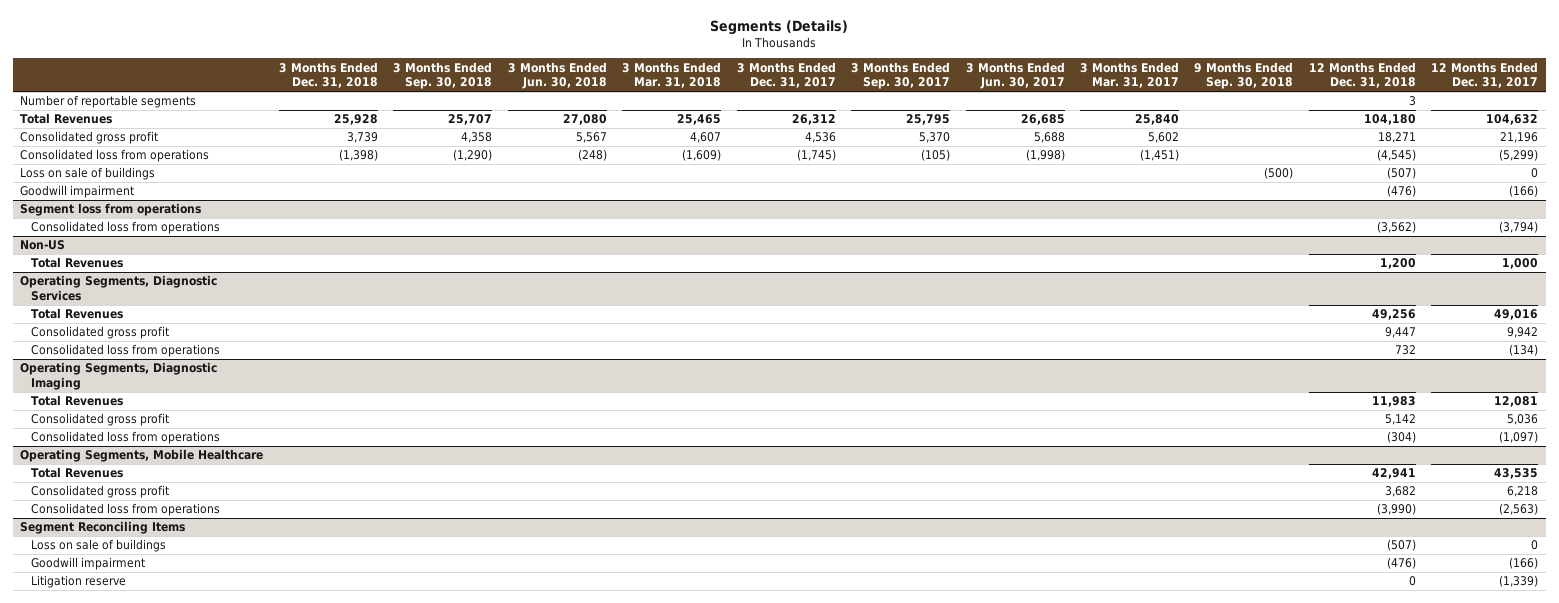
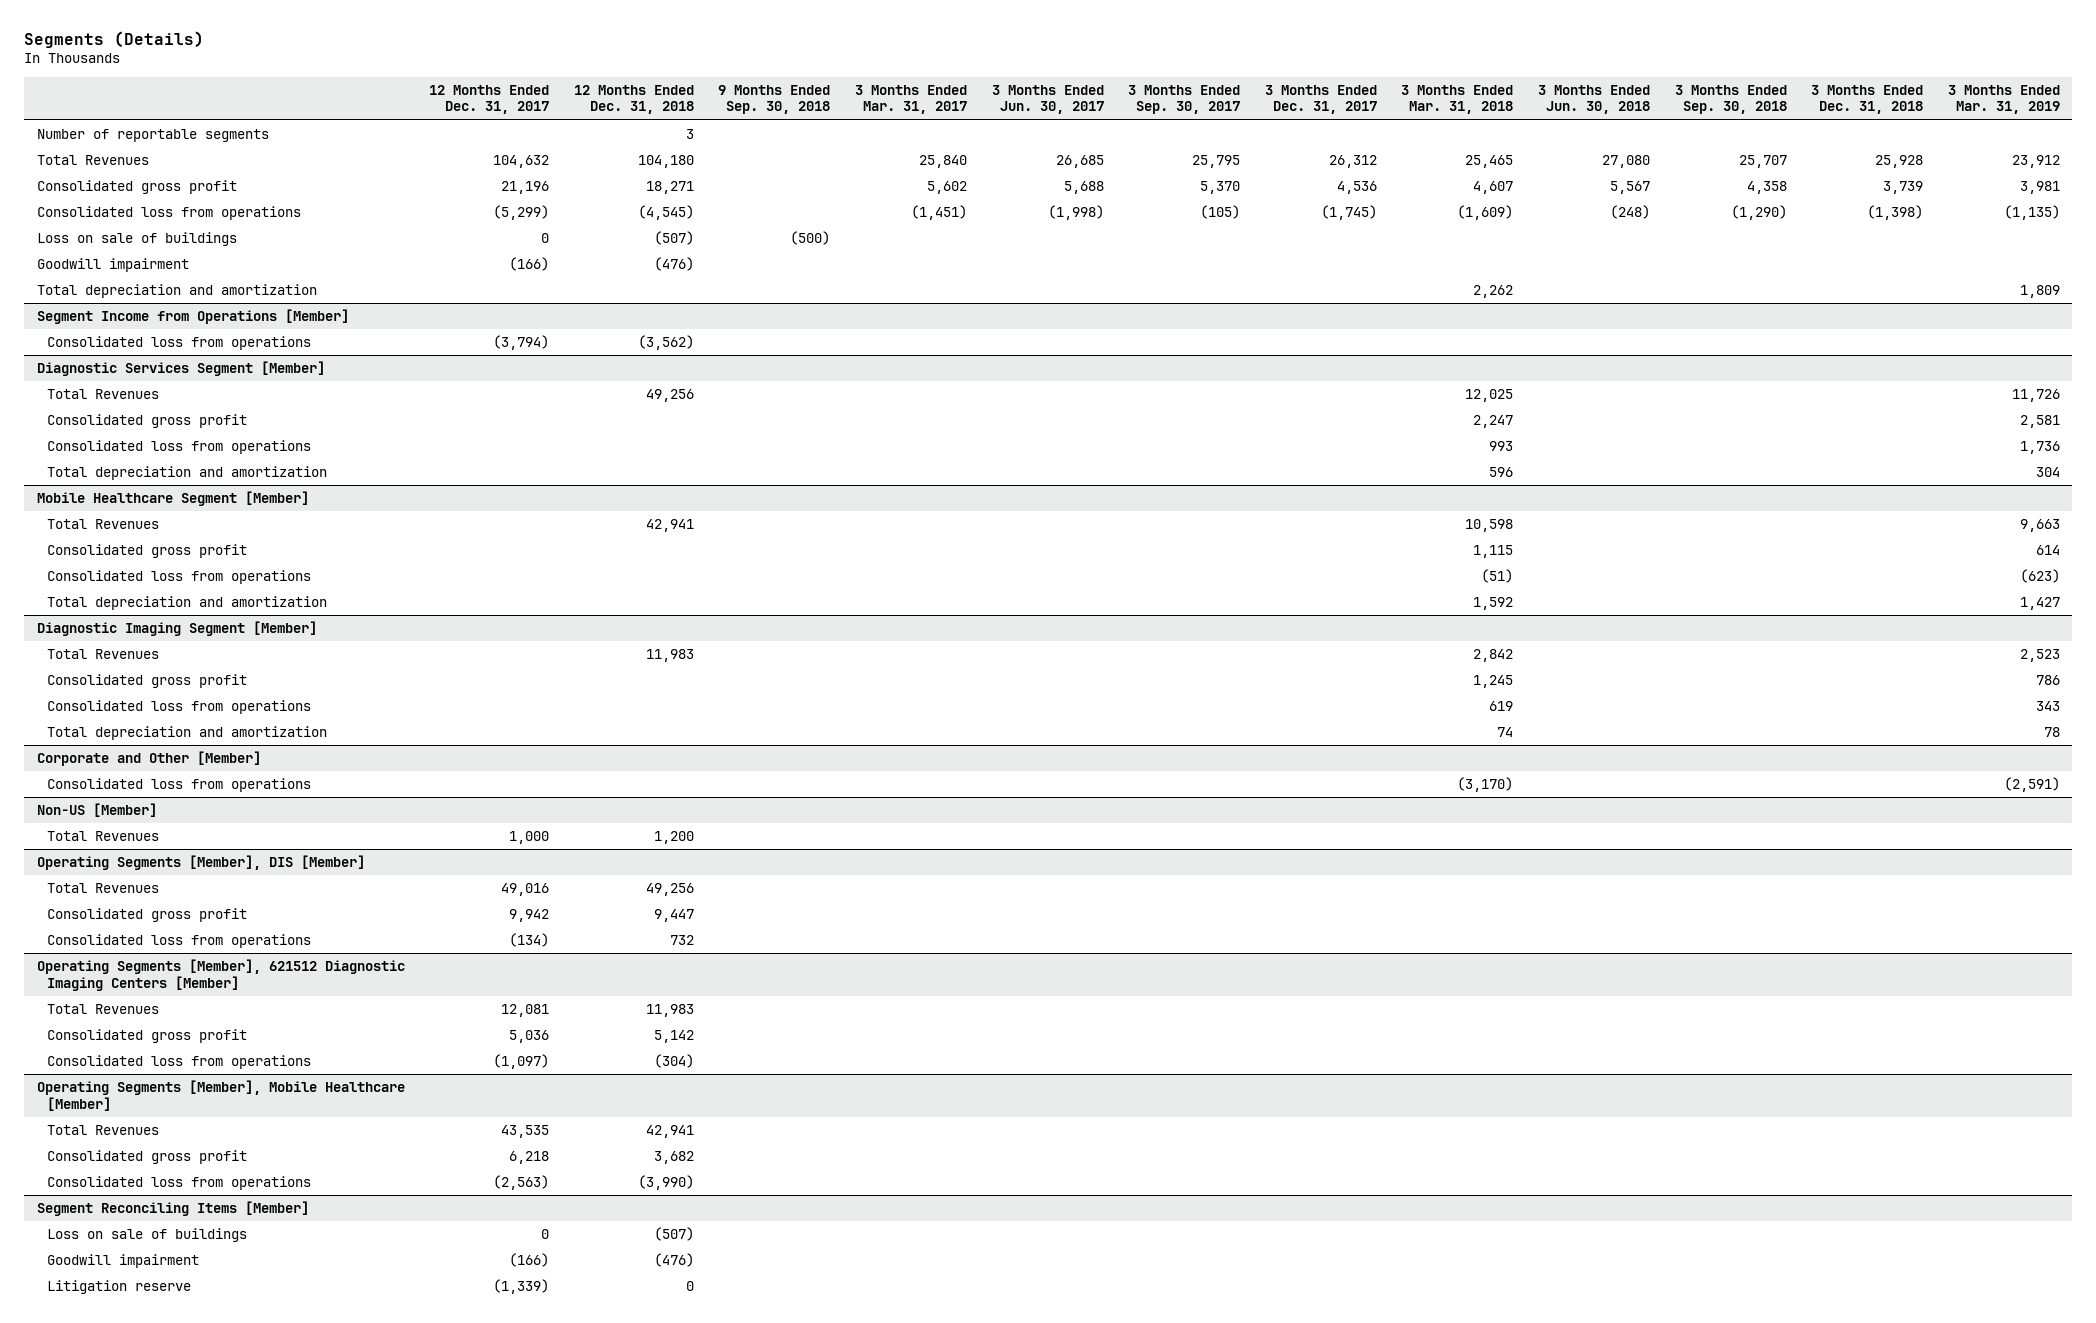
- | 3 Months Ended Dec. 31, 2018 | 3 Months Ended Sep. 30, 2018 | 3 Months Ended Jun. 30, 2018 | 3 Months Ended Mar. 31, 2018 | 3 Months Ended Dec. 31, 2017 | 3 Months Ended Sep. 30, 2017 | 3 Months Ended Jun. 30, 2017 | 3 Months Ended Mar. 31, 2017 | 9 Months Ended Sep. 30, 2018 | 12 Months Ended Dec. 31, 2018 | 12 Months Ended Dec. 31, 2017
+ | 12 Months Ended Dec. 31, 2017 | 12 Months Ended Dec. 31, 2018 | 9 Months Ended Sep. 30, 2018 | 3 Months Ended Mar. 31, 2017 | 3 Months Ended Jun. 30, 2017 | 3 Months Ended Sep. 30, 2017 | 3 Months Ended Dec. 31, 2017 | 3 Months Ended Mar. 31, 2018 | 3 Months Ended Jun. 30, 2018 | 3 Months Ended Sep. 30, 2018 | 3 Months Ended Dec. 31, 2018 | 3 Months Ended Mar. 31, 2019
- Segment loss from operations
+ Total depreciation and amortization | | | | | | | | 2,262 | | | | 1,809
+ Segment Income from Operations [Member]
- Non-US
+ Diagnostic Services Segment [Member]
+ Total Revenues | | 49,256 | | | | | | 12,025 | | | | 11,726
+ Consolidated gross profit | | | | | | | | 2,247 | | | | 2,581
+ Consolidated loss from operations | | | | | | | | 993 | | | | 1,736
+ Total depreciation and amortization | | | | | | | | 596 | | | | 304
+ Mobile Healthcare Segment [Member]
+ Total Revenues | | 42,941 | | | | | | 10,598 | | | | 9,663
+ Consolidated gross profit | | | | | | | | 1,115 | | | | 614
+ Consolidated loss from operations | | | | | | | | (51) | | | | (623)
+ Total depreciation and amortization | | | | | | | | 1,592 | | | | 1,427
+ Diagnostic Imaging Segment [Member]
+ Total Revenues | | 11,983 | | | | | | 2,842 | | | | 2,523
+ Consolidated gross profit | | | | | | | | 1,245 | | | | 786
+ Consolidated loss from operations | | | | | | | | 619 | | | | 343
+ Total depreciation and amortization | | | | | | | | 74 | | | | 78
+ Corporate and Other [Member]
+ Consolidated loss from operations | | | | | | | | (3,170) | | | | (2,591)
+ Non-US [Member]
- Operating Segments, Diagnostic Services
+ Operating Segments [Member], DIS [Member]
- Operating Segments, Diagnostic Imaging
+ Operating Segments [Member], 621512 Diagnostic Imaging Centers [Member]
- Operating Segments, Mobile Healthcare
+ Operating Segments [Member], Mobile Healthcare [Member]
- Segment Reconciling Items
+ Segment Reconciling Items [Member]

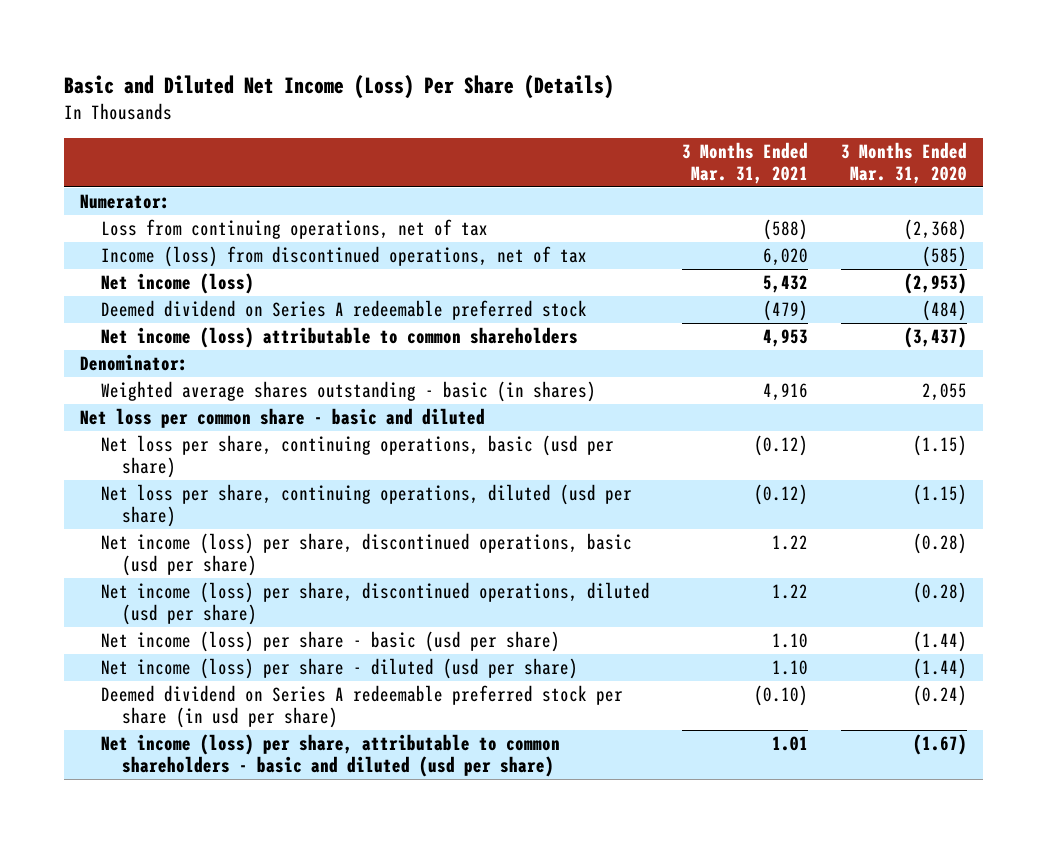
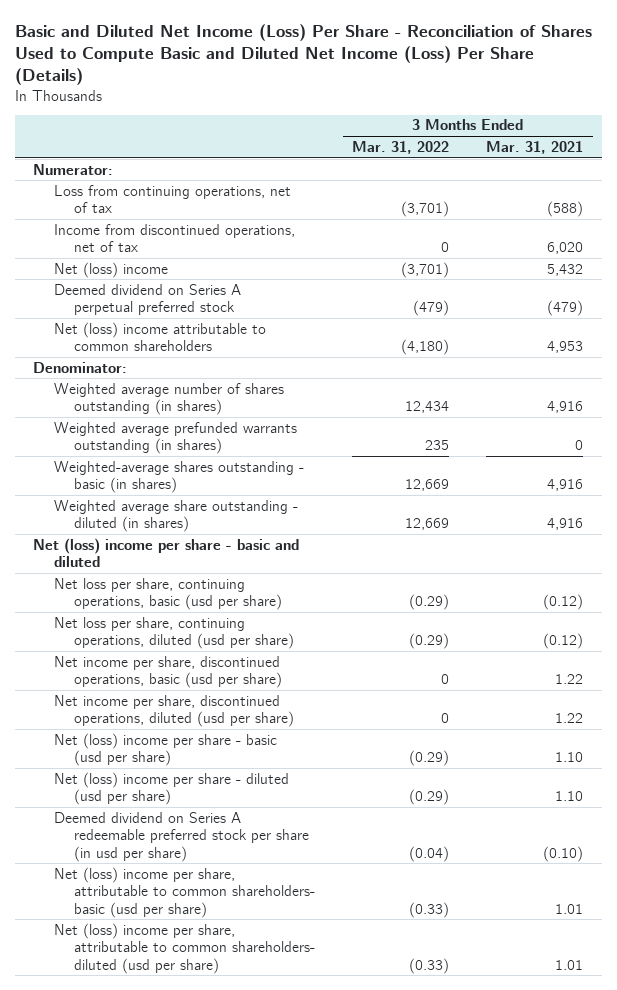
- Basic and Diluted Net Income (Loss) Per Share (Details)
+ Basic and Diluted Net Income (Loss) Per Share - Reconciliation of Shares Used to Compute Basic and Diluted Net Income (Loss) Per Share (Details)
- | 3 Months Ended Mar. 31, 2021 | 3 Months Ended Mar. 31, 2020
+ | 3 Months Ended Mar. 31, 2022 | 3 Months Ended Mar. 31, 2021
- Income (loss) from discontinued operations, net of tax | 6,020 | (585)
- Net income (loss) | 5,432 | (2,953)
- Deemed dividend on Series A redeemable preferred stock | (479) | (484)
- Net income (loss) attributable to common shareholders | 4,953 | (3,437)
+ Income from discontinued operations, net of tax | 0 | 6,020
+ Net (loss) income | (3,701) | 5,432
+ Deemed dividend on Series A perpetual preferred stock | (479) | (479)
+ Net (loss) income attributable to common shareholders | (4,180) | 4,953
- Weighted average shares outstanding - basic (in shares) | 4,916 | 2,055
- Net loss per common share - basic and diluted
+ Weighted average number of shares outstanding (in shares) | 12,434 | 4,916
+ Weighted average prefunded warrants outstanding (in shares) | 235 | 0
+ Weighted-average shares outstanding - basic (in shares) | 12,669 | 4,916
+ Weighted average share outstanding - diluted (in shares) | 12,669 | 4,916
+ Net (loss) income per share - basic and diluted
- Net income (loss) per share, discontinued operations, basic (usd per share) | 1.22 | (0.28)
- Net income (loss) per share, discontinued operations, diluted (usd per share) | 1.22 | (0.28)
- Net income (loss) per share - basic (usd per share) | 1.10 | (1.44)
- Net income (loss) per share - diluted (usd per share) | 1.10 | (1.44)
+ Net income per share, discontinued operations, basic (usd per share) | 0 | 1.22
+ Net income per share, discontinued operations, diluted (usd per share) | 0 | 1.22
+ Net (loss) income per share - basic (usd per share) | (0.29) | 1.10
+ Net (loss) income per share - diluted (usd per share) | (0.29) | 1.10
- Net income (loss) per share, attributable to common shareholders - basic and diluted (usd per share) | 1.01 | (1.67)
+ Net (loss) income per share, attributable to common shareholders- basic (usd per share) | (0.33) | 1.01
+ Net (loss) income per share, attributable to common shareholders- diluted (usd per share) | (0.33) | 1.01

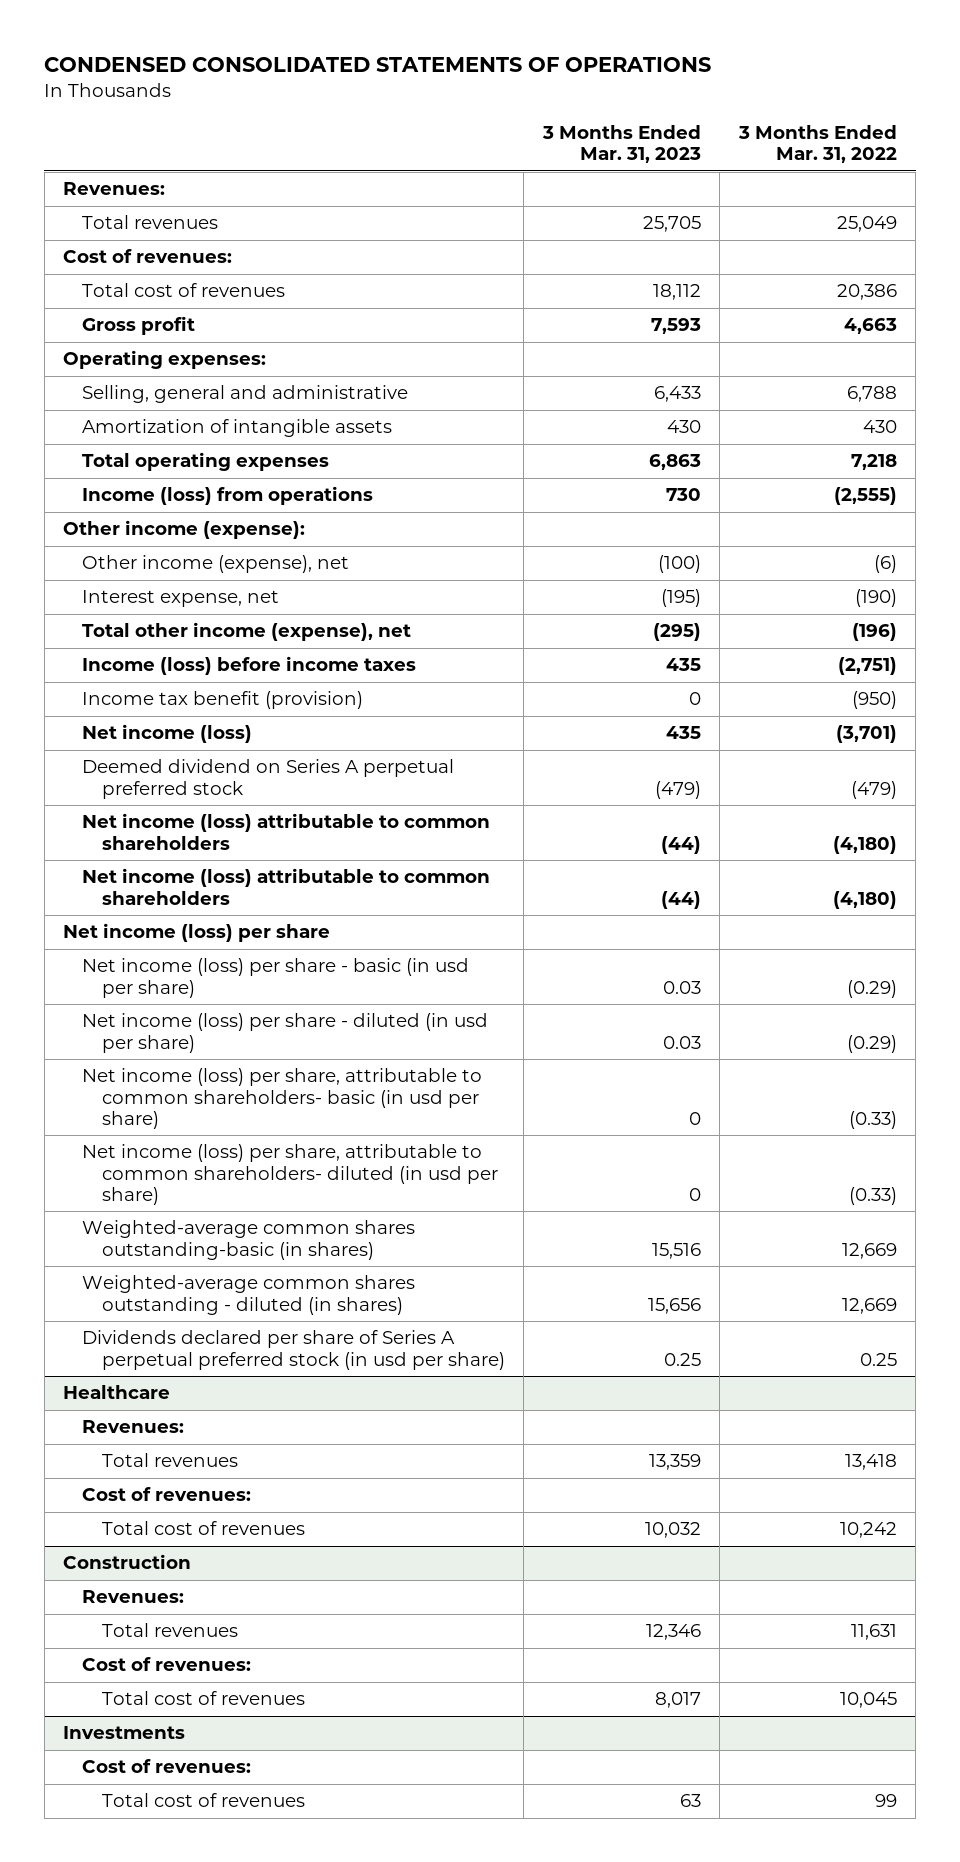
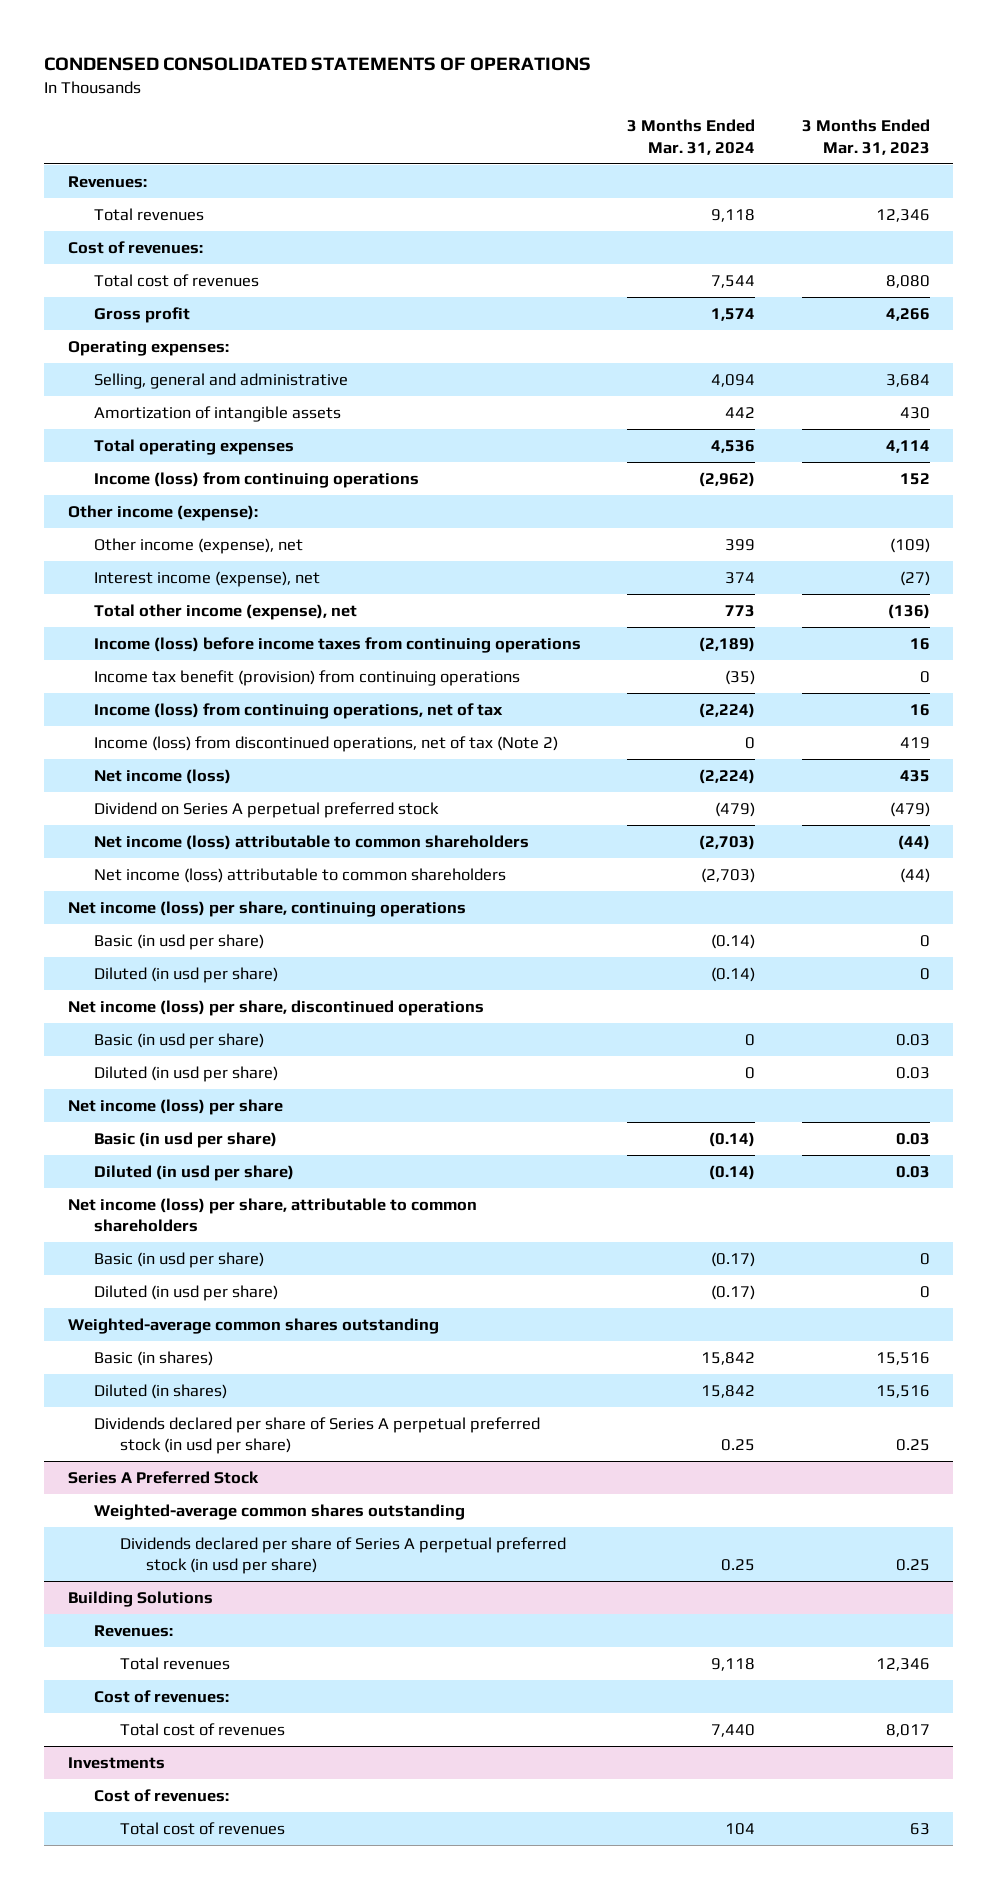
- | 3 Months Ended Mar. 31, 2023 | 3 Months Ended Mar. 31, 2022
+ | 3 Months Ended Mar. 31, 2024 | 3 Months Ended Mar. 31, 2023
- Total revenues | 25,705 | 25,049
+ Total revenues | 9,118 | 12,346
- Total cost of revenues | 18,112 | 20,386
- Gross profit | 7,593 | 4,663
+ Total cost of revenues | 7,544 | 8,080
+ Gross profit | 1,574 | 4,266
- Selling, general and administrative | 6,433 | 6,788
+ Selling, general and administrative | 4,094 | 3,684
- Total operating expenses | 6,863 | 7,218
- Income (loss) from operations | 730 | (2,555)
+ Total operating expenses | 4,536 | 4,114
+ Income (loss) from continuing operations | (2,962) | 152
- Other income (expense), net | (100) | (6)
- Interest expense, net | (195) | (190)
- Total other income (expense), net | (295) | (196)
- Income (loss) before income taxes | 435 | (2,751)
- Income tax benefit (provision) | 0 | (950)
+ Other income (expense), net | 399 | (109)
+ Interest income (expense), net | 374 | (27)
+ Total other income (expense), net | 773 | (136)
+ Income (loss) before income taxes from continuing operations | (2,189) | 16
+ Income tax benefit (provision) from continuing operations | (35) | 0
+ Income (loss) from continuing operations, net of tax | (2,224) | 16
+ Income (loss) from discontinued operations, net of tax (Note 2) | 0 | 419
- Deemed dividend on Series A perpetual preferred stock | (479) | (479)
+ Dividend on Series A perpetual preferred stock | (479) | (479)
+ Net income (loss) per share, continuing operations
+ Basic (in usd per share) | (0.14) | 0
+ Diluted (in usd per share) | (0.14) | 0
+ Net income (loss) per share, discontinued operations
+ Basic (in usd per share) | 0 | 0.03
+ Diluted (in usd per share) | 0 | 0.03
- Net income (loss) per share - basic (in usd per share) | 0.03 | (0.29)
- Net income (loss) per share - diluted (in usd per share) | 0.03 | (0.29)
- Net income (loss) per share, attributable to common shareholders- basic (in usd per share) | 0 | (0.33)
- Net income (loss) per share, attributable to common shareholders- diluted (in usd per share) | 0 | (0.33)
- Weighted-average common shares outstanding-basic (in shares) | 15,516 | 12,669
- Weighted-average common shares outstanding - diluted (in shares) | 15,656 | 12,669
+ Basic (in usd per share) | (0.14) | 0.03
+ Diluted (in usd per share) | (0.14) | 0.03
+ Net income (loss) per share, attributable to common shareholders
+ Basic (in usd per share) | (0.17) | 0
+ Diluted (in usd per share) | (0.17) | 0
+ Weighted-average common shares outstanding
+ Basic (in shares) | 15,842 | 15,516
+ Diluted (in shares) | 15,842 | 15,516
- Healthcare
- Revenues:
- Total revenues | 13,359 | 13,418
- Cost of revenues:
- Total cost of revenues | 10,032 | 10,242
- Construction
+ Series A Preferred Stock
+ Weighted-average common shares outstanding
+ Dividends declared per share of Series A perpetual preferred stock (in usd per share) | 0.25 | 0.25
+ Building Solutions

